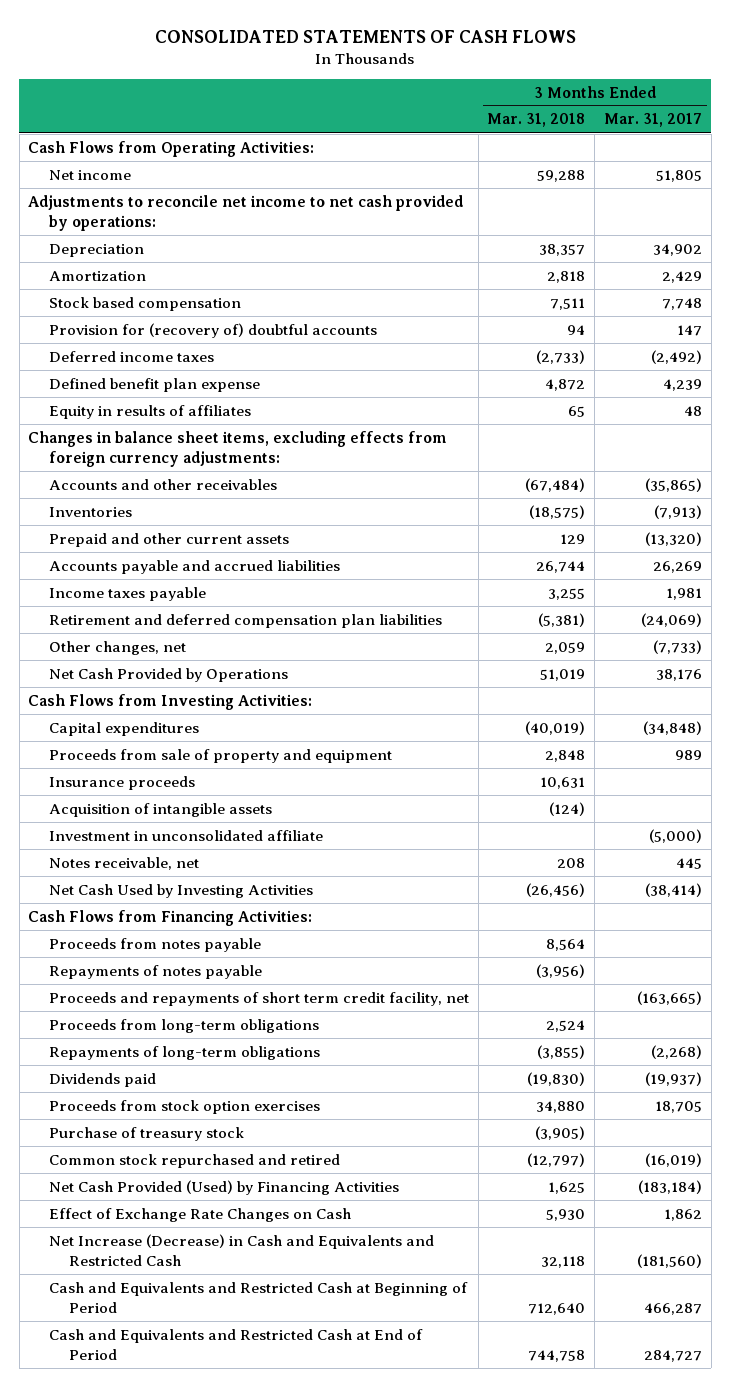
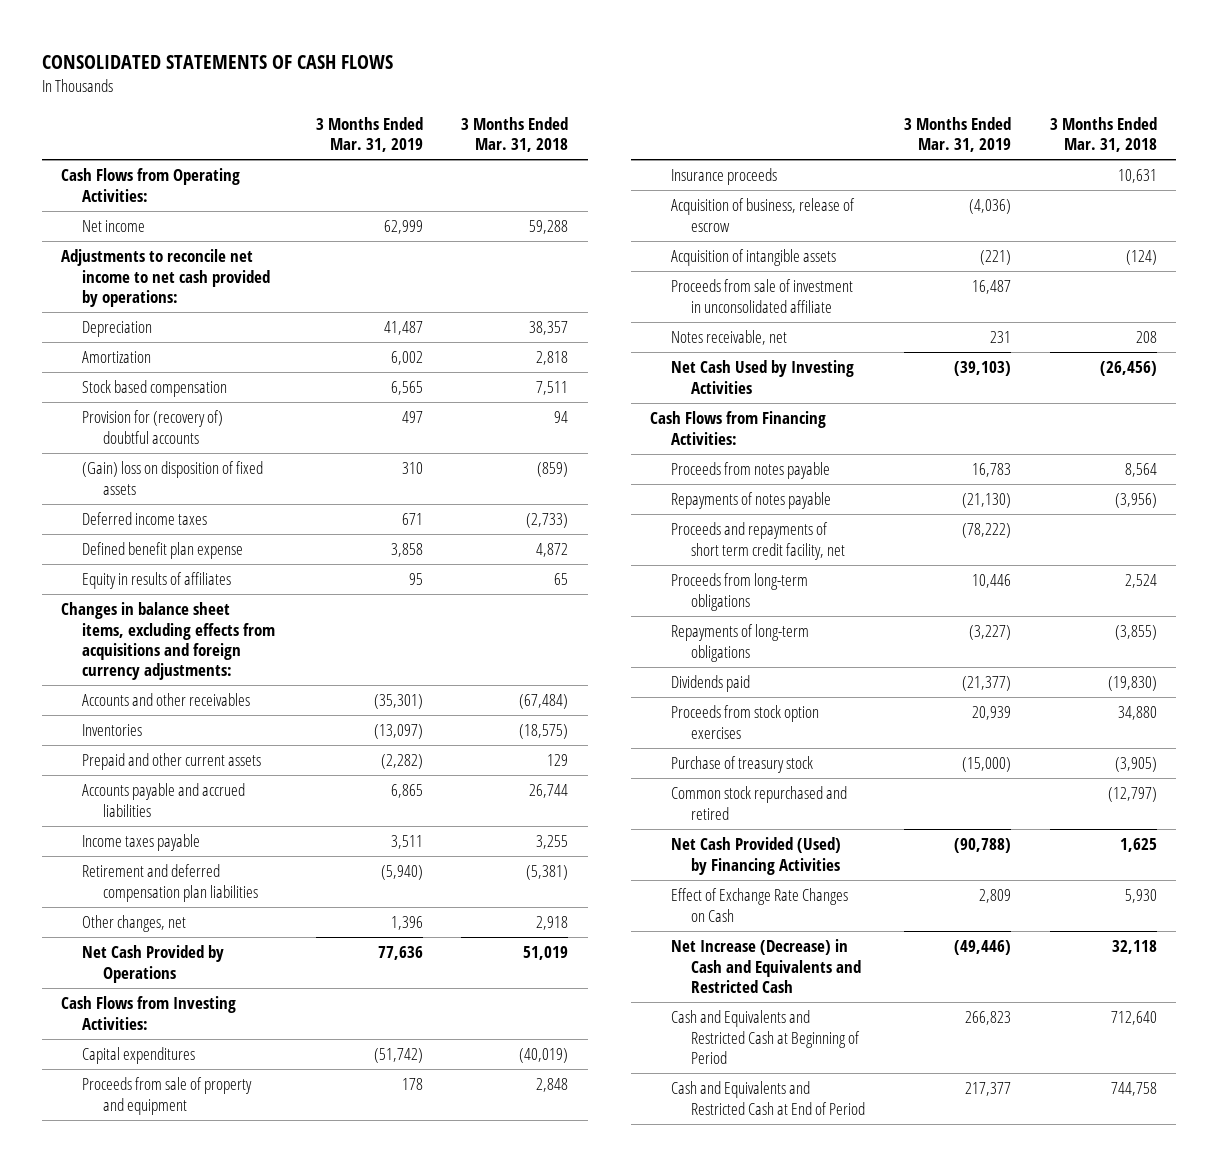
- | 3 Months Ended Mar. 31, 2018 | 3 Months Ended Mar. 31, 2017
+ | 3 Months Ended Mar. 31, 2019 | 3 Months Ended Mar. 31, 2018
+ (Gain) loss on disposition of fixed assets | 310 | (859)
- Changes in balance sheet items, excluding effects from foreign currency adjustments:
+ Changes in balance sheet items, excluding effects from acquisitions and foreign currency adjustments:
- Other changes, net | 2,059 | (7,733)
+ Other changes, net | 1,396 | 2,918
+ Acquisition of business, release of escrow | (4,036) |
- Investment in unconsolidated affiliate | | (5,000)
+ Proceeds from sale of investment in unconsolidated affiliate | 16,487 |

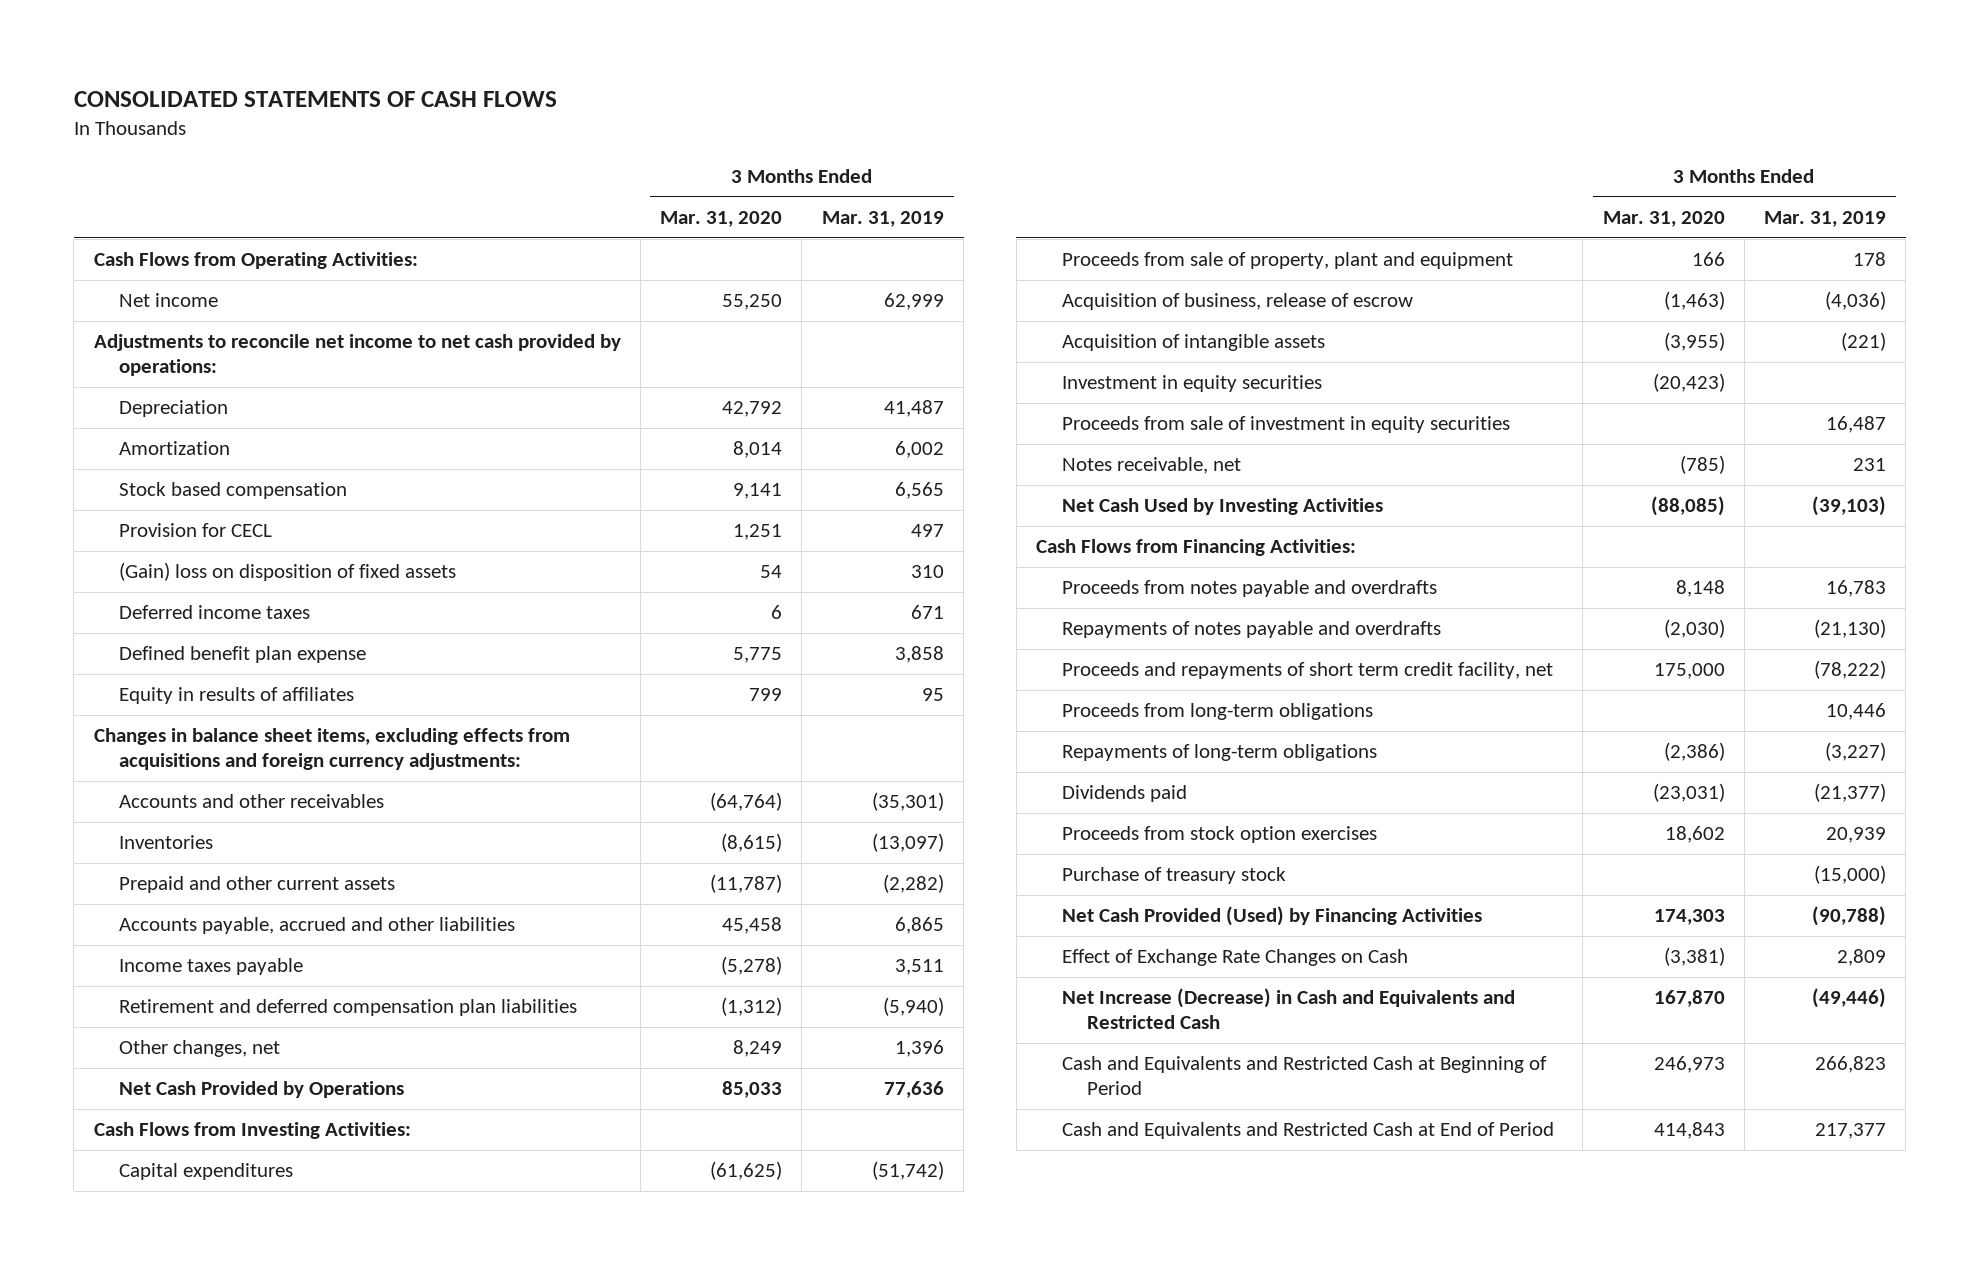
- | 3 Months Ended Mar. 31, 2019 | 3 Months Ended Mar. 31, 2018
+ | 3 Months Ended Mar. 31, 2020 | 3 Months Ended Mar. 31, 2019
- Provision for (recovery of) doubtful accounts | 497 | 94
+ Provision for CECL | 1,251 | 497
- Accounts payable and accrued liabilities | 6,865 | 26,744
+ Accounts payable, accrued and other liabilities | 45,458 | 6,865
- Proceeds from sale of property and equipment | 178 | 2,848
- Insurance proceeds | | 10,631
+ Proceeds from sale of property, plant and equipment | 166 | 178
- Proceeds from sale of investment in unconsolidated affiliate | 16,487 |
+ Investment in equity securities | (20,423) |
+ Proceeds from sale of investment in equity securities | | 16,487
- Proceeds from notes payable | 16,783 | 8,564
- Repayments of notes payable | (21,130) | (3,956)
+ Proceeds from notes payable and overdrafts | 8,148 | 16,783
+ Repayments of notes payable and overdrafts | (2,030) | (21,130)
- Common stock repurchased and retired | | (12,797)

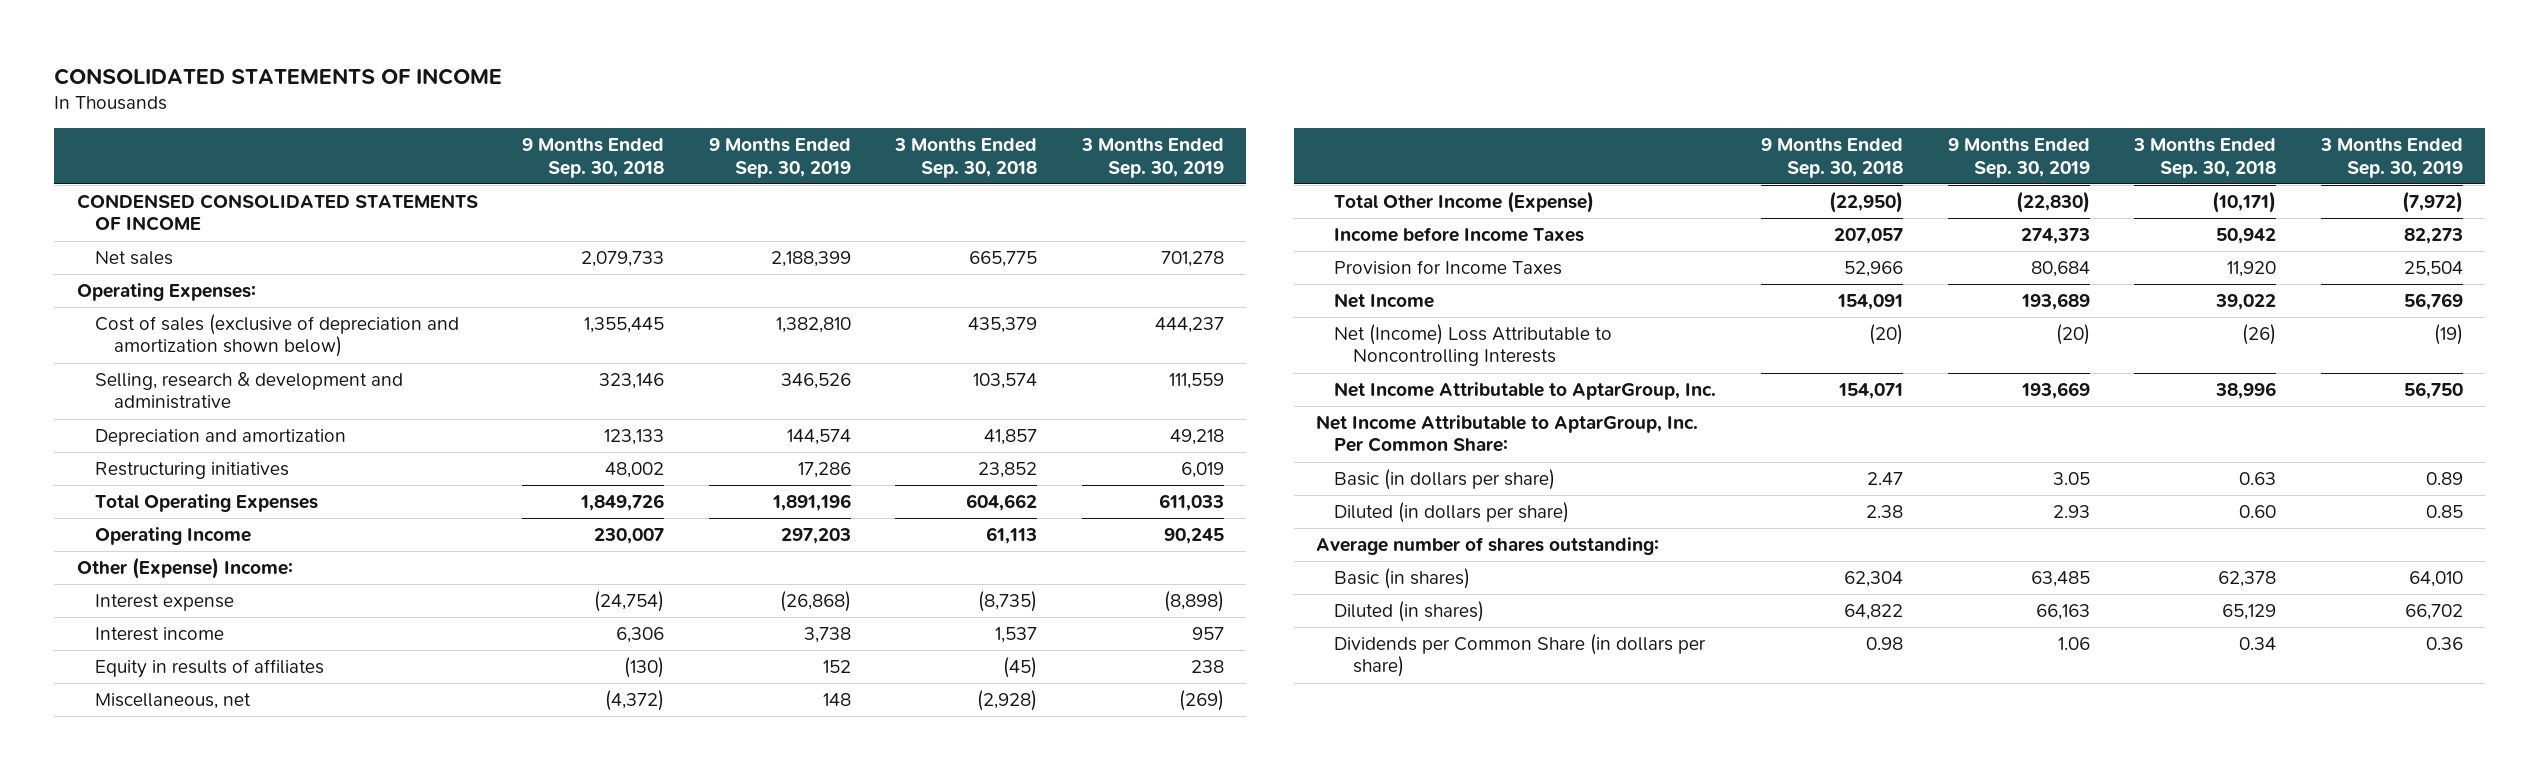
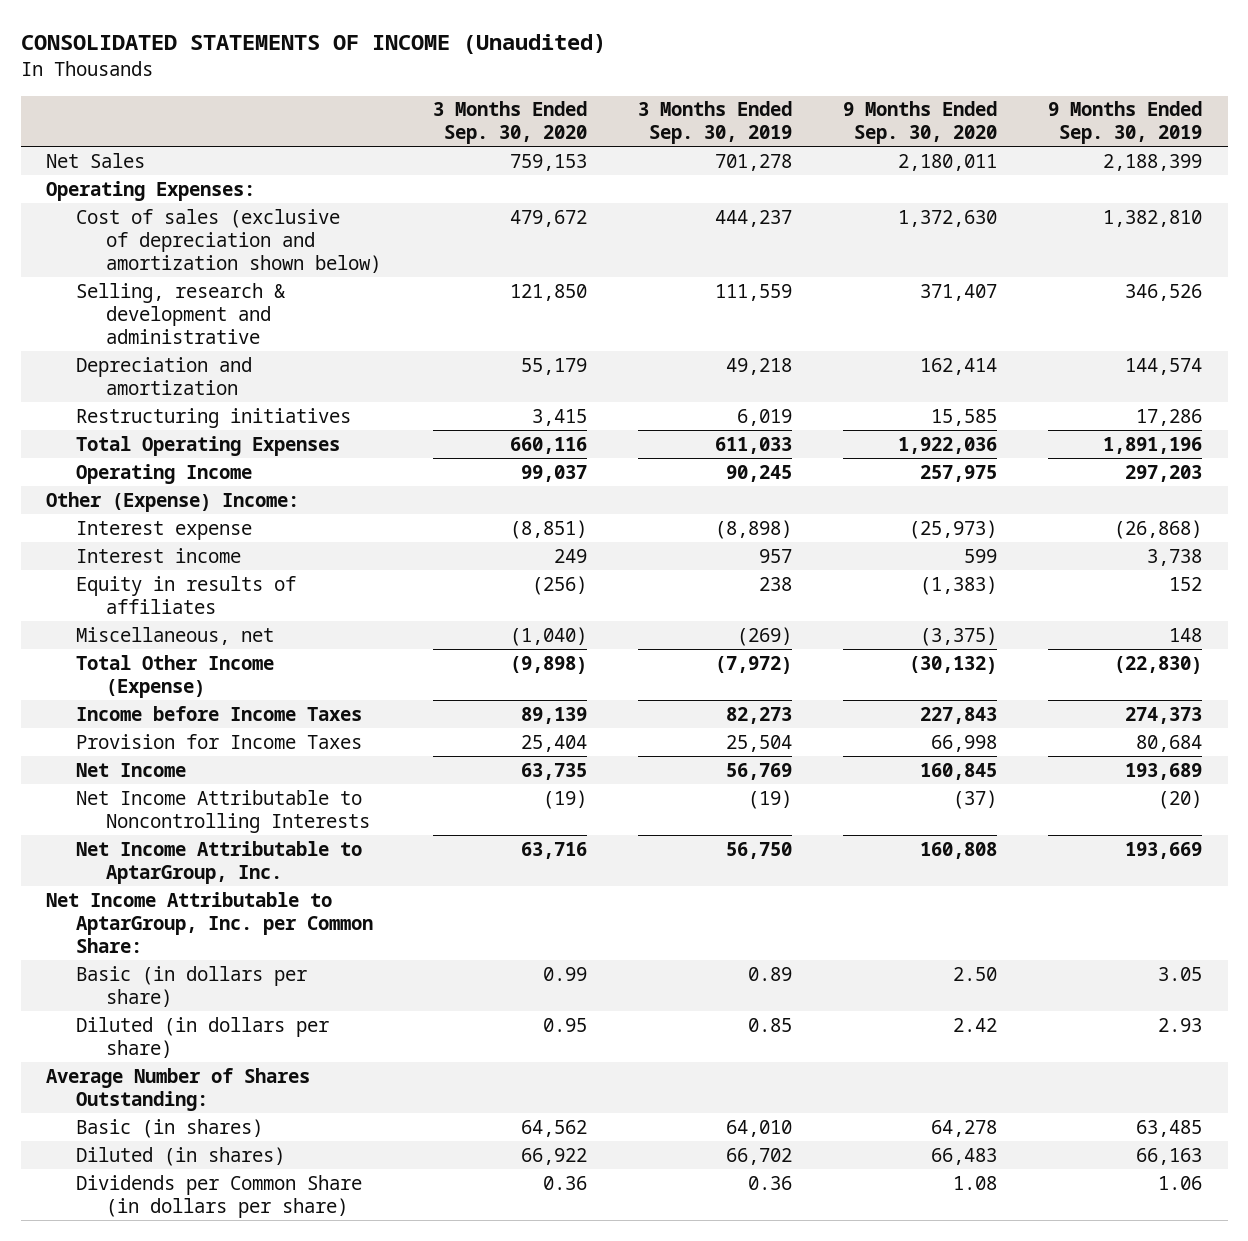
- CONSOLIDATED STATEMENTS OF INCOME
+ CONSOLIDATED STATEMENTS OF INCOME (Unaudited)
- | 9 Months Ended Sep. 30, 2018 | 9 Months Ended Sep. 30, 2019 | 3 Months Ended Sep. 30, 2018 | 3 Months Ended Sep. 30, 2019
+ | 3 Months Ended Sep. 30, 2020 | 3 Months Ended Sep. 30, 2019 | 9 Months Ended Sep. 30, 2020 | 9 Months Ended Sep. 30, 2019
- CONDENSED CONSOLIDATED STATEMENTS OF INCOME
- Net sales | 2,079,733 | 2,188,399 | 665,775 | 701,278
+ Net Sales | 759,153 | 701,278 | 2,180,011 | 2,188,399
- Net (Income) Loss Attributable to Noncontrolling Interests | (20) | (20) | (26) | (19)
+ Net Income Attributable to Noncontrolling Interests | (19) | (19) | (37) | (20)
- Net Income Attributable to AptarGroup, Inc. Per Common Share:
+ Net Income Attributable to AptarGroup, Inc. per Common Share:
- Average number of shares outstanding:
+ Average Number of Shares Outstanding:

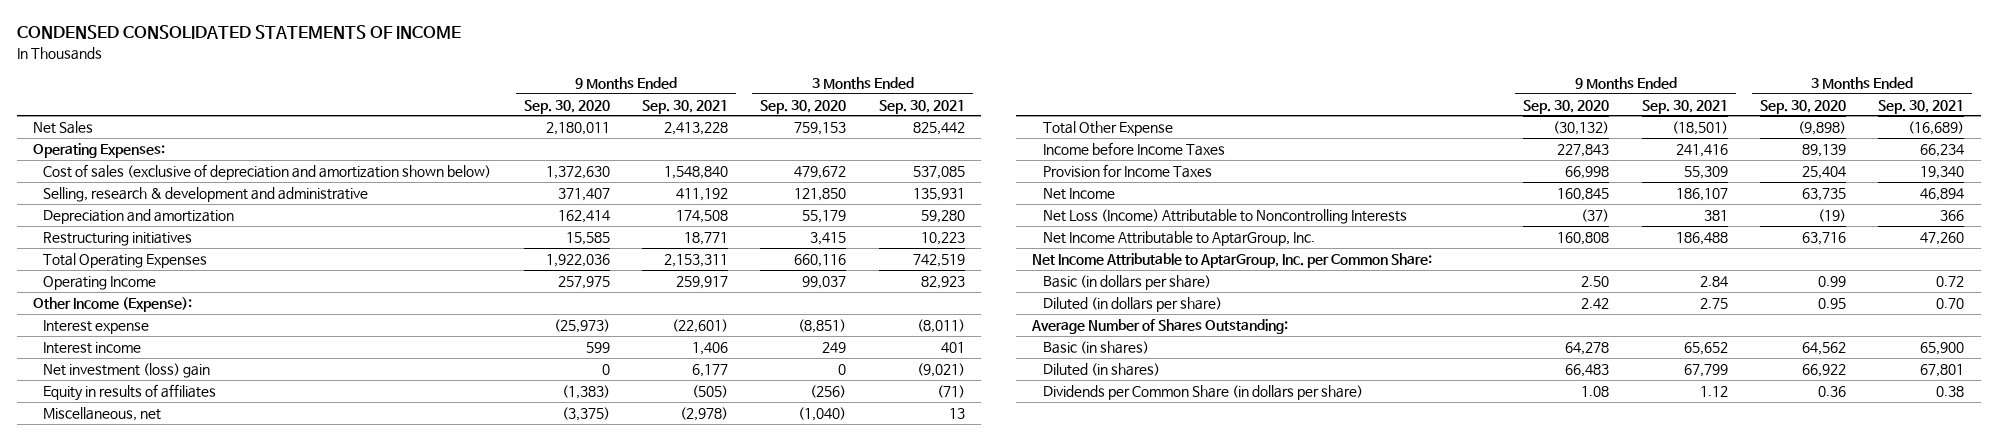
- CONSOLIDATED STATEMENTS OF INCOME (Unaudited)
+ CONDENSED CONSOLIDATED STATEMENTS OF INCOME
- | 3 Months Ended Sep. 30, 2020 | 3 Months Ended Sep. 30, 2019 | 9 Months Ended Sep. 30, 2020 | 9 Months Ended Sep. 30, 2019
+ | 9 Months Ended Sep. 30, 2020 | 9 Months Ended Sep. 30, 2021 | 3 Months Ended Sep. 30, 2020 | 3 Months Ended Sep. 30, 2021
- Other (Expense) Income:
+ Other Income (Expense):
+ Net investment (loss) gain | 0 | 6,177 | 0 | (9,021)
- Total Other Income (Expense) | (9,898) | (7,972) | (30,132) | (22,830)
+ Total Other Expense | (30,132) | (18,501) | (9,898) | (16,689)
- Net Income Attributable to Noncontrolling Interests | (19) | (19) | (37) | (20)
+ Net Loss (Income) Attributable to Noncontrolling Interests | (37) | 381 | (19) | 366

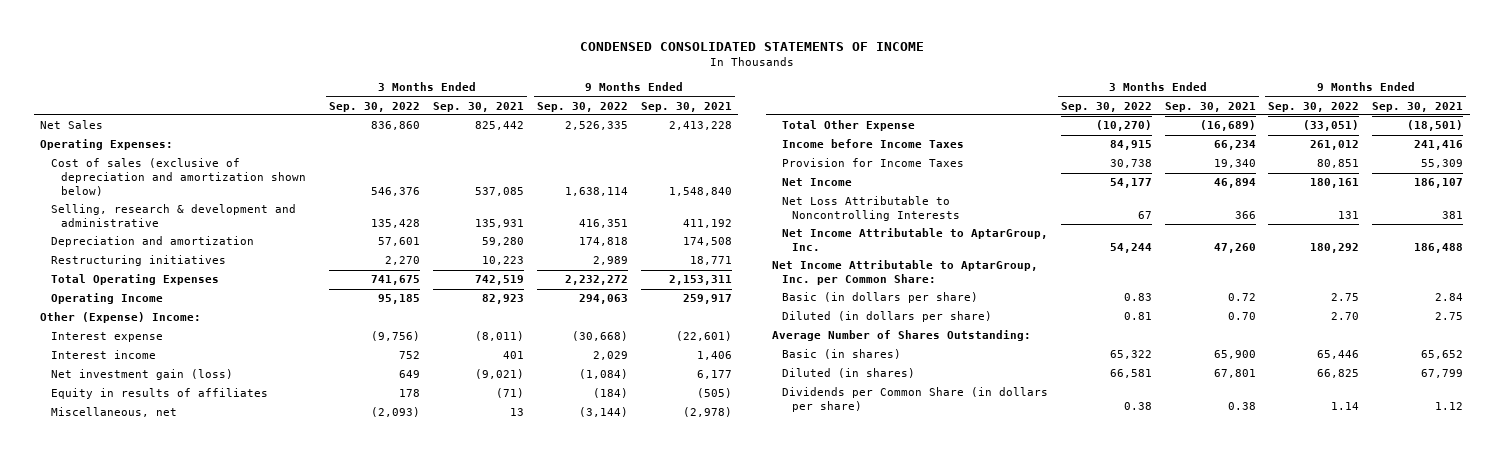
- | 9 Months Ended Sep. 30, 2020 | 9 Months Ended Sep. 30, 2021 | 3 Months Ended Sep. 30, 2020 | 3 Months Ended Sep. 30, 2021
+ | 3 Months Ended Sep. 30, 2022 | 3 Months Ended Sep. 30, 2021 | 9 Months Ended Sep. 30, 2022 | 9 Months Ended Sep. 30, 2021
- Other Income (Expense):
+ Other (Expense) Income:
- Net investment (loss) gain | 0 | 6,177 | 0 | (9,021)
+ Net investment gain (loss) | 649 | (9,021) | (1,084) | 6,177
- Net Loss (Income) Attributable to Noncontrolling Interests | (37) | 381 | (19) | 366
+ Net Loss Attributable to Noncontrolling Interests | 67 | 366 | 131 | 381

